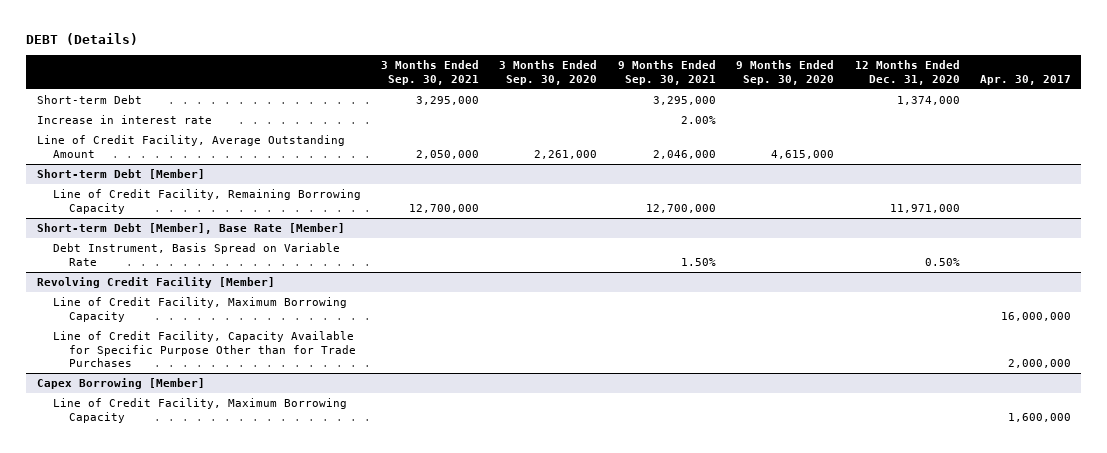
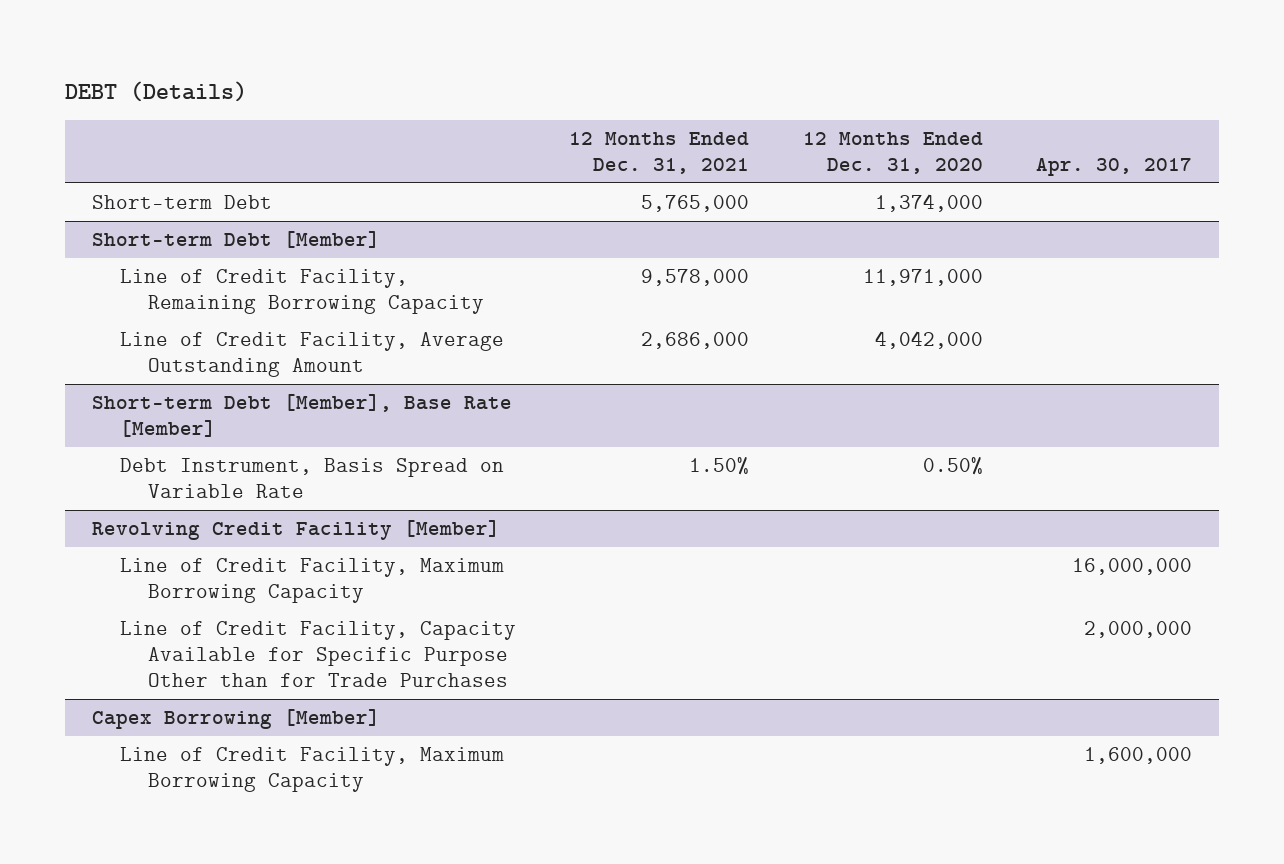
- | 3 Months Ended Sep. 30, 2021 | 3 Months Ended Sep. 30, 2020 | 9 Months Ended Sep. 30, 2021 | 9 Months Ended Sep. 30, 2020 | 12 Months Ended Dec. 31, 2020 | Apr. 30, 2017
+ | 12 Months Ended Dec. 31, 2021 | 12 Months Ended Dec. 31, 2020 | Apr. 30, 2017
- Increase in interest rate | | | 2.00% | | |
- Line of Credit Facility, Average Outstanding Amount | 2,050,000 | 2,261,000 | 2,046,000 | 4,615,000 | |
@ Short-term Debt [Member]
+ Line of Credit Facility, Average Outstanding Amount | 2,686,000 | 4,042,000 |

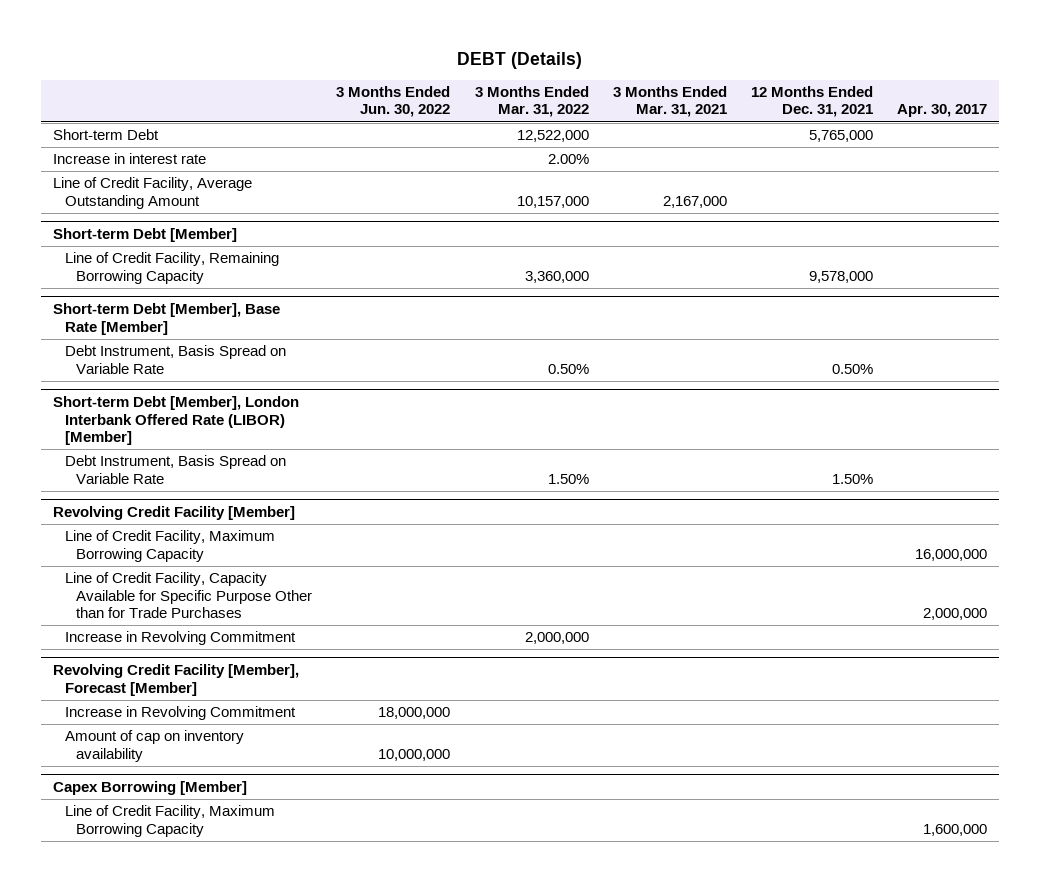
- | 12 Months Ended Dec. 31, 2021 | 12 Months Ended Dec. 31, 2020 | Apr. 30, 2017
+ | 3 Months Ended Jun. 30, 2022 | 3 Months Ended Mar. 31, 2022 | 3 Months Ended Mar. 31, 2021 | 12 Months Ended Dec. 31, 2021 | Apr. 30, 2017
+ Increase in interest rate | | 2.00% | | |
+ Line of Credit Facility, Average Outstanding Amount | | 10,157,000 | 2,167,000 | |
@ Short-term Debt [Member]
- Line of Credit Facility, Average Outstanding Amount | 2,686,000 | 4,042,000 |
@ Short-term Debt [Member], Base Rate [Member]
- Debt Instrument, Basis Spread on Variable Rate | 1.50% | 0.50% |
+ Debt Instrument, Basis Spread on Variable Rate | | 0.50% | | 0.50% |
+ Short-term Debt [Member], London Interbank Offered Rate (LIBOR) [Member]
+ Debt Instrument, Basis Spread on Variable Rate | | 1.50% | | 1.50% |
@ Revolving Credit Facility [Member]
+ Increase in Revolving Commitment | | 2,000,000 | | |
+ Revolving Credit Facility [Member], Forecast [Member]
+ Increase in Revolving Commitment | 18,000,000 | | | |
+ Amount of cap on inventory availability | 10,000,000 | | | |

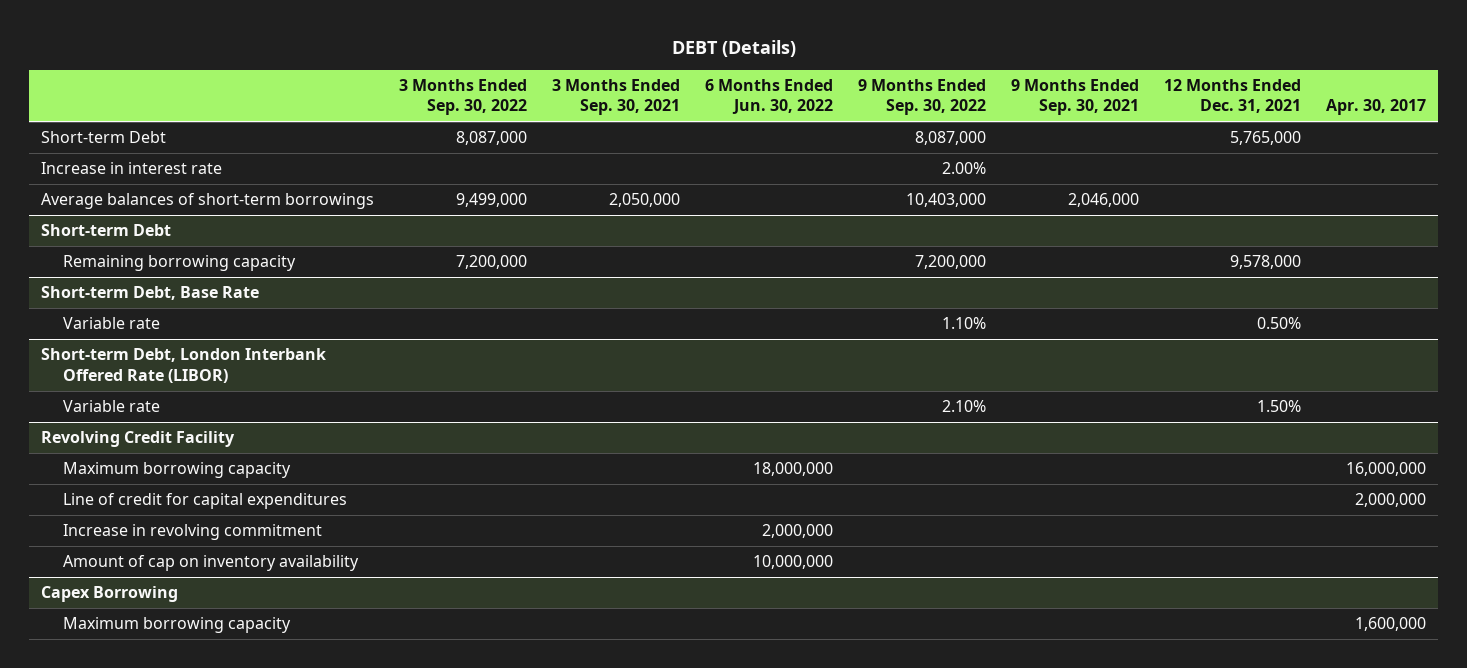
- | 3 Months Ended Jun. 30, 2022 | 3 Months Ended Mar. 31, 2022 | 3 Months Ended Mar. 31, 2021 | 12 Months Ended Dec. 31, 2021 | Apr. 30, 2017
+ | 3 Months Ended Sep. 30, 2022 | 3 Months Ended Sep. 30, 2021 | 6 Months Ended Jun. 30, 2022 | 9 Months Ended Sep. 30, 2022 | 9 Months Ended Sep. 30, 2021 | 12 Months Ended Dec. 31, 2021 | Apr. 30, 2017
- Line of Credit Facility, Average Outstanding Amount | | 10,157,000 | 2,167,000 | |
- Short-term Debt [Member]
- Line of Credit Facility, Remaining Borrowing Capacity | | 3,360,000 | | 9,578,000 |
- Short-term Debt [Member], Base Rate [Member]
- Debt Instrument, Basis Spread on Variable Rate | | 0.50% | | 0.50% |
- Short-term Debt [Member], London Interbank Offered Rate (LIBOR) [Member]
- Debt Instrument, Basis Spread on Variable Rate | | 1.50% | | 1.50% |
- Revolving Credit Facility [Member]
- Line of Credit Facility, Maximum Borrowing Capacity | | | | | 16,000,000
- Line of Credit Facility, Capacity Available for Specific Purpose Other than for Trade Purchases | | | | | 2,000,000
- Increase in Revolving Commitment | | 2,000,000 | | |
- Revolving Credit Facility [Member], Forecast [Member]
- Increase in Revolving Commitment | 18,000,000 | | | |
- Amount of cap on inventory availability | 10,000,000 | | | |
- Capex Borrowing [Member]
- Line of Credit Facility, Maximum Borrowing Capacity | | | | | 1,600,000
+ Average balances of short-term borrowings | 9,499,000 | 2,050,000 | | 10,403,000 | 2,046,000 | |
+ Short-term Debt
+ Remaining borrowing capacity | 7,200,000 | | | 7,200,000 | | 9,578,000 |
+ Short-term Debt, Base Rate
+ Variable rate | | | | 1.10% | | 0.50% |
+ Short-term Debt, London Interbank Offered Rate (LIBOR)
+ Variable rate | | | | 2.10% | | 1.50% |
+ Revolving Credit Facility
+ Maximum borrowing capacity | | | 18,000,000 | | | | 16,000,000
+ Line of credit for capital expenditures | | | | | | | 2,000,000
+ Increase in revolving commitment | | | 2,000,000 | | | |
+ Amount of cap on inventory availability | | | 10,000,000 | | | |
+ Capex Borrowing
+ Maximum borrowing capacity | | | | | | | 1,600,000

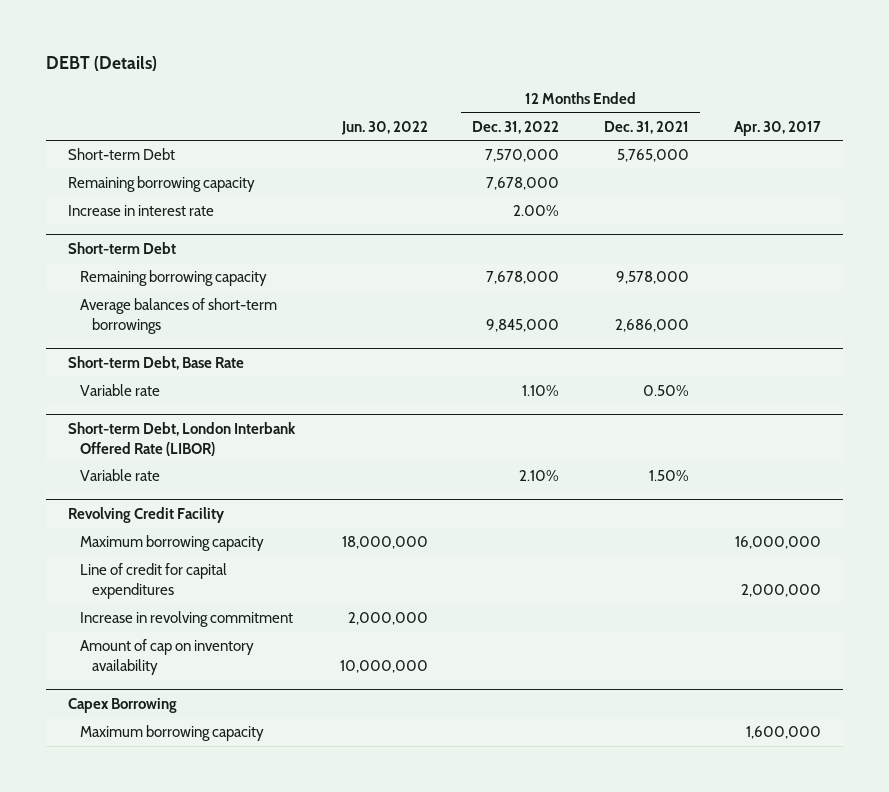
- | 3 Months Ended Sep. 30, 2022 | 3 Months Ended Sep. 30, 2021 | 6 Months Ended Jun. 30, 2022 | 9 Months Ended Sep. 30, 2022 | 9 Months Ended Sep. 30, 2021 | 12 Months Ended Dec. 31, 2021 | Apr. 30, 2017
+ | Jun. 30, 2022 | 12 Months Ended Dec. 31, 2022 | 12 Months Ended Dec. 31, 2021 | Apr. 30, 2017
+ Remaining borrowing capacity | | 7,678,000 | |
- Average balances of short-term borrowings | 9,499,000 | 2,050,000 | | 10,403,000 | 2,046,000 | |
@ Short-term Debt
+ Average balances of short-term borrowings | | 9,845,000 | 2,686,000 |

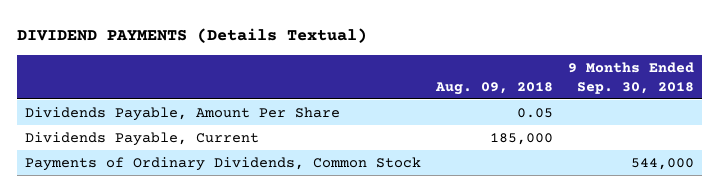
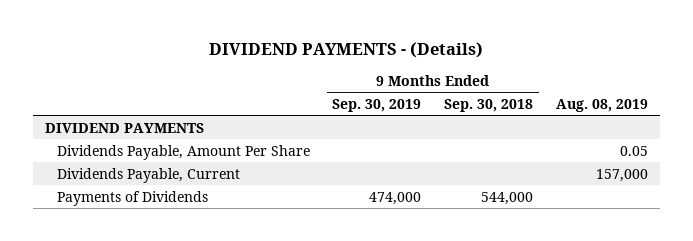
- DIVIDEND PAYMENTS (Details Textual)
+ DIVIDEND PAYMENTS - (Details)
- | Aug. 09, 2018 | 9 Months Ended Sep. 30, 2018
+ | 9 Months Ended Sep. 30, 2019 | 9 Months Ended Sep. 30, 2018 | Aug. 08, 2019
+ DIVIDEND PAYMENTS
- Payments of Ordinary Dividends, Common Stock | | 544,000
+ Payments of Dividends | 474,000 | 544,000 |

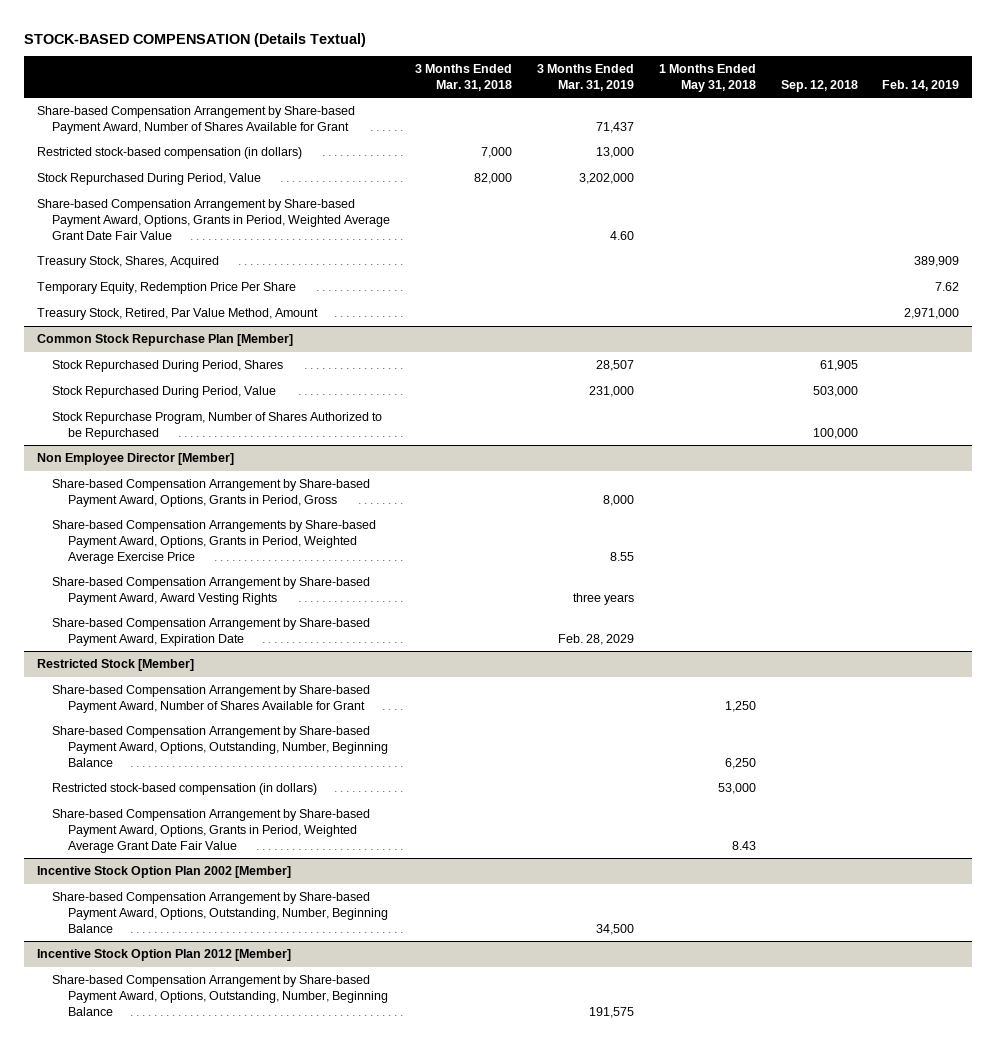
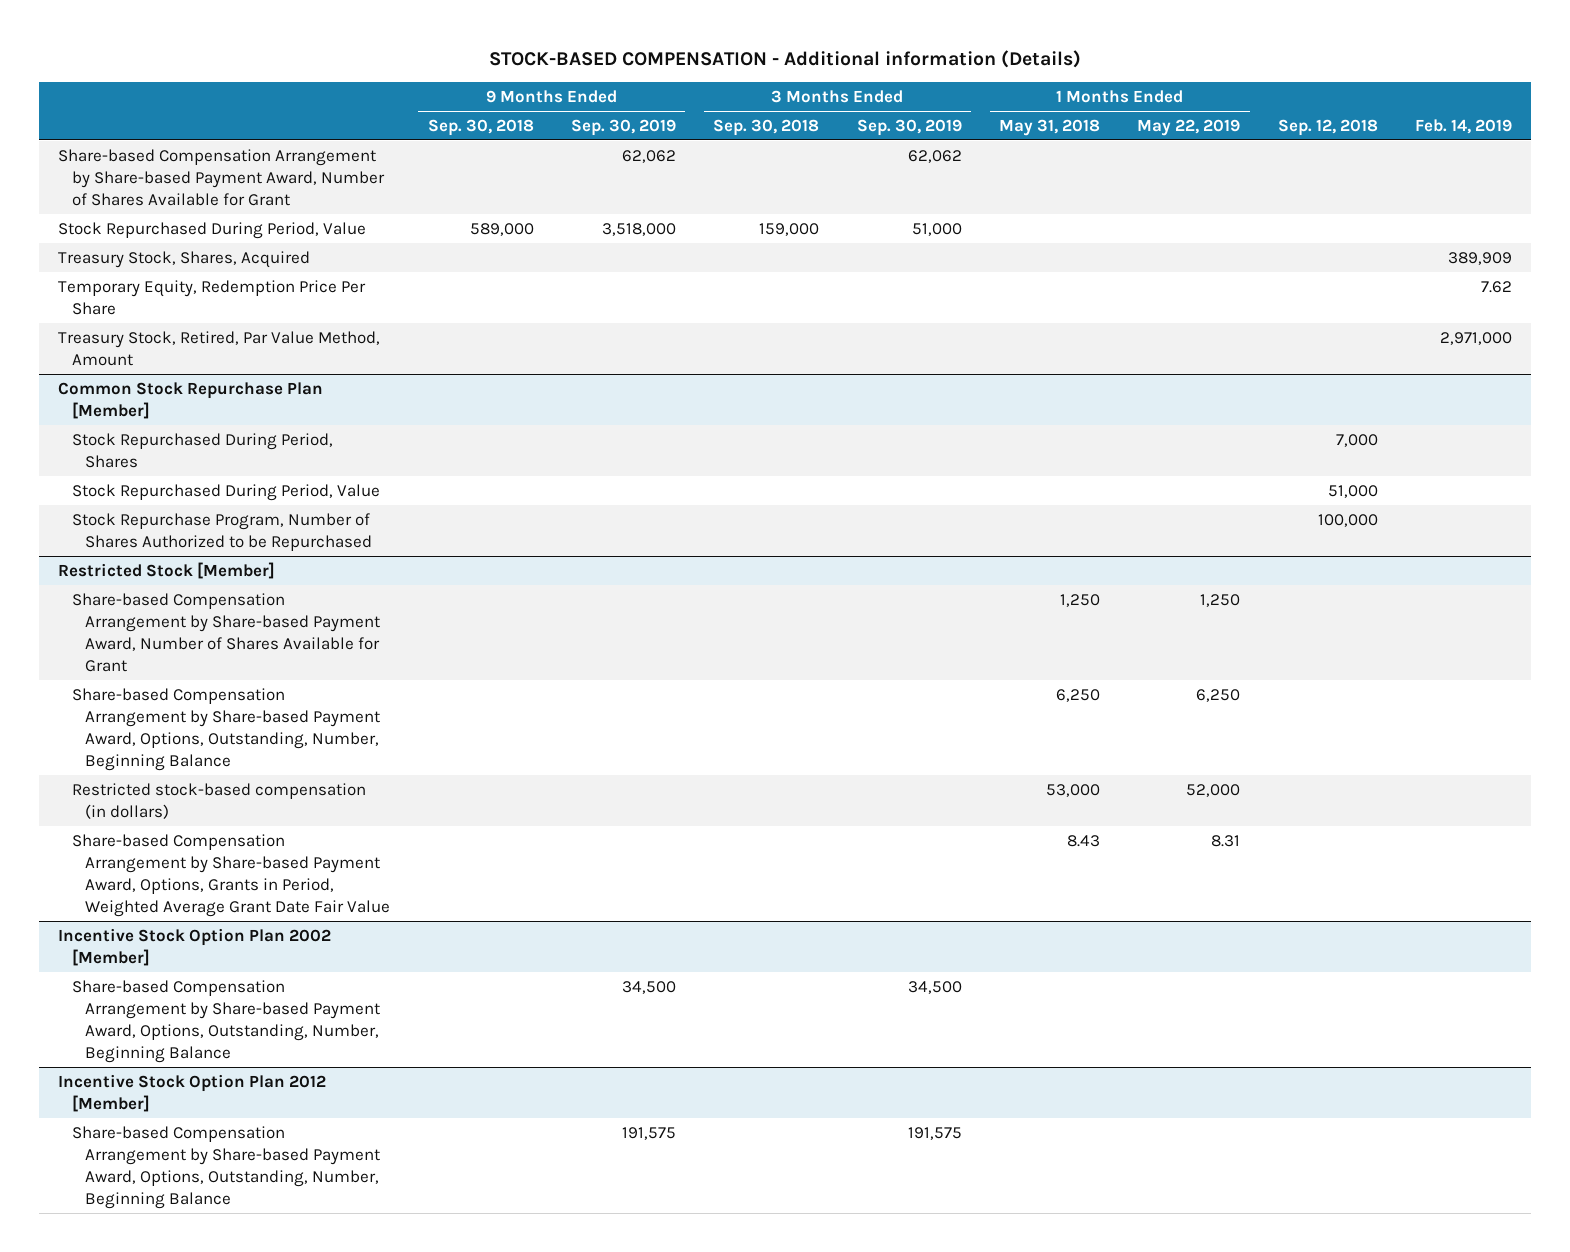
- STOCK-BASED COMPENSATION (Details Textual)
+ STOCK-BASED COMPENSATION - Additional information (Details)
- | 3 Months Ended Mar. 31, 2018 | 3 Months Ended Mar. 31, 2019 | 1 Months Ended May 31, 2018 | Sep. 12, 2018 | Feb. 14, 2019
+ | 9 Months Ended Sep. 30, 2018 | 9 Months Ended Sep. 30, 2019 | 3 Months Ended Sep. 30, 2018 | 3 Months Ended Sep. 30, 2019 | 1 Months Ended May 31, 2018 | 1 Months Ended May 22, 2019 | Sep. 12, 2018 | Feb. 14, 2019
- Restricted stock-based compensation (in dollars) | 7,000 | 13,000 | | |
- Share-based Compensation Arrangement by Share-based Payment Award, Options, Grants in Period, Weighted Average Grant Date Fair Value | | 4.60 | | |
@ Common Stock Repurchase Plan [Member]
- Stock Repurchased During Period, Shares | | 28,507 | | 61,905 |
- Stock Repurchased During Period, Value | | 231,000 | | 503,000 |
+ Stock Repurchased During Period, Shares | | | | | | | 7,000 |
+ Stock Repurchased During Period, Value | | | | | | | 51,000 |
- Non Employee Director [Member]
- Share-based Compensation Arrangement by Share-based Payment Award, Options, Grants in Period, Gross | | 8,000 | | |
- Share-based Compensation Arrangements by Share-based Payment Award, Options, Grants in Period, Weighted Average Exercise Price | | 8.55 | | |
- Share-based Compensation Arrangement by Share-based Payment Award, Award Vesting Rights | | three years | | |
- Share-based Compensation Arrangement by Share-based Payment Award, Expiration Date | | Feb. 28, 2029 | | |

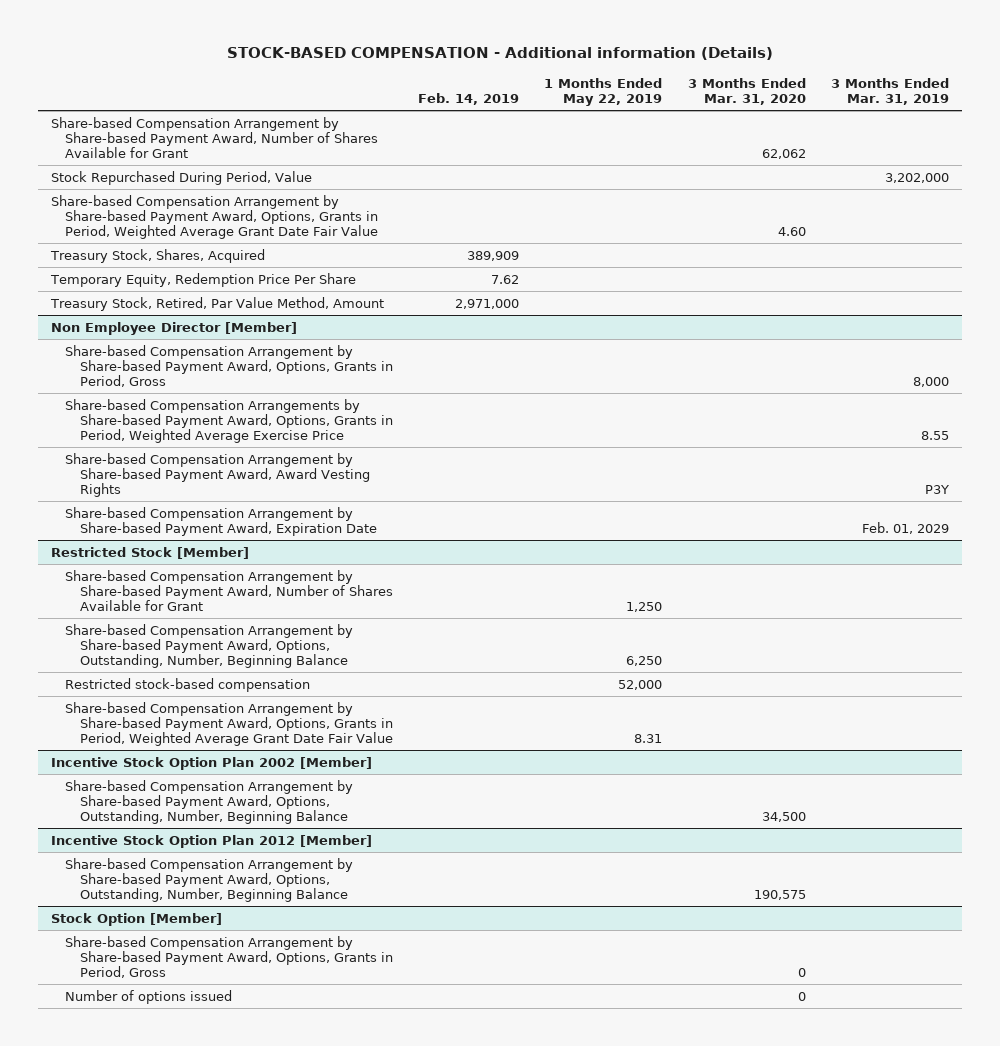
- | 9 Months Ended Sep. 30, 2018 | 9 Months Ended Sep. 30, 2019 | 3 Months Ended Sep. 30, 2018 | 3 Months Ended Sep. 30, 2019 | 1 Months Ended May 31, 2018 | 1 Months Ended May 22, 2019 | Sep. 12, 2018 | Feb. 14, 2019
+ | Feb. 14, 2019 | 1 Months Ended May 22, 2019 | 3 Months Ended Mar. 31, 2020 | 3 Months Ended Mar. 31, 2019
+ Share-based Compensation Arrangement by Share-based Payment Award, Options, Grants in Period, Weighted Average Grant Date Fair Value | | | 4.60 |
- Common Stock Repurchase Plan [Member]
- Stock Repurchased During Period, Shares | | | | | | | 7,000 |
- Stock Repurchased During Period, Value | | | | | | | 51,000 |
- Stock Repurchase Program, Number of Shares Authorized to be Repurchased | | | | | | | 100,000 |
+ Non Employee Director [Member]
+ Share-based Compensation Arrangement by Share-based Payment Award, Options, Grants in Period, Gross | | | | 8,000
+ Share-based Compensation Arrangements by Share-based Payment Award, Options, Grants in Period, Weighted Average Exercise Price | | | | 8.55
+ Share-based Compensation Arrangement by Share-based Payment Award, Award Vesting Rights | | | | P3Y
+ Share-based Compensation Arrangement by Share-based Payment Award, Expiration Date | | | | Feb. 01, 2029
@ Restricted Stock [Member]
- Restricted stock-based compensation (in dollars) | | | | | 53,000 | 52,000 | |
+ Restricted stock-based compensation | | 52,000 | |
+ Stock Option [Member]
+ Share-based Compensation Arrangement by Share-based Payment Award, Options, Grants in Period, Gross | | | 0 |
+ Number of options issued | | | 0 |

